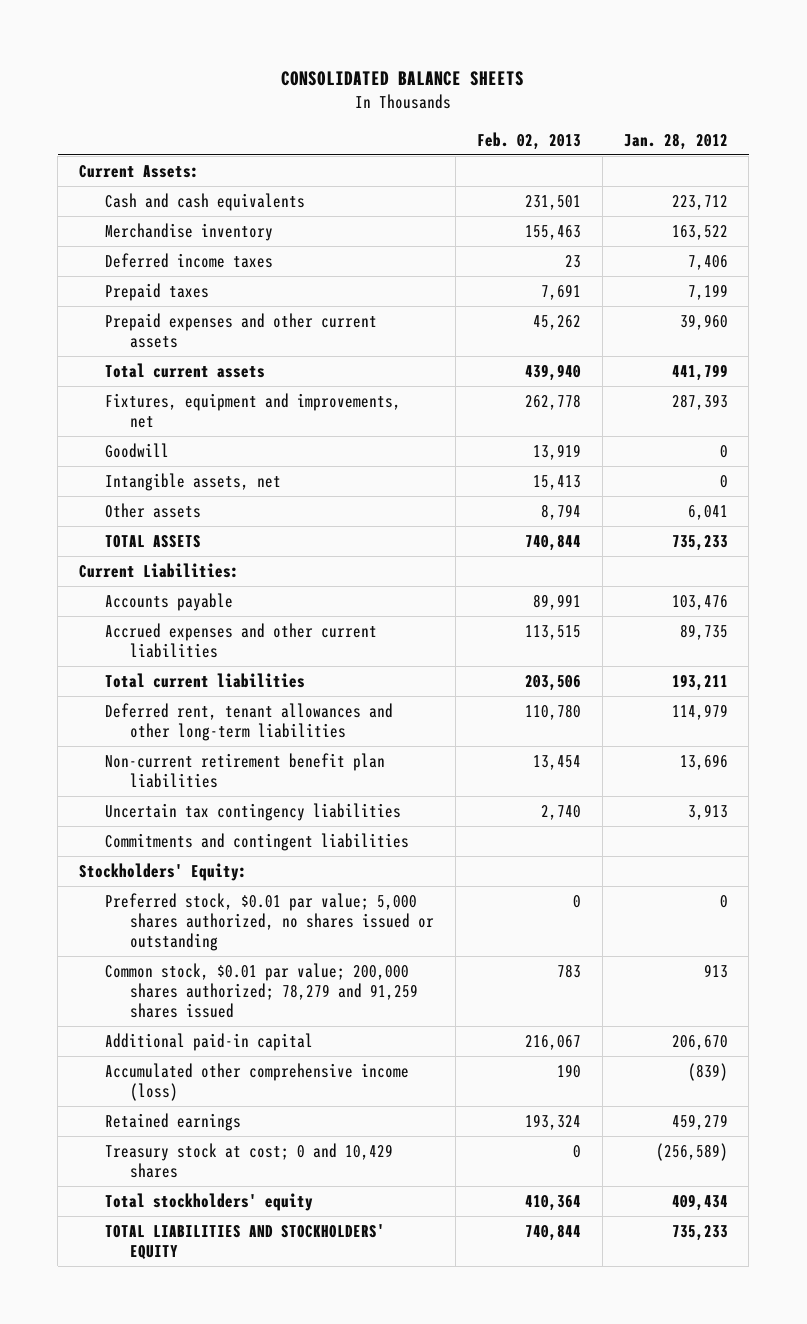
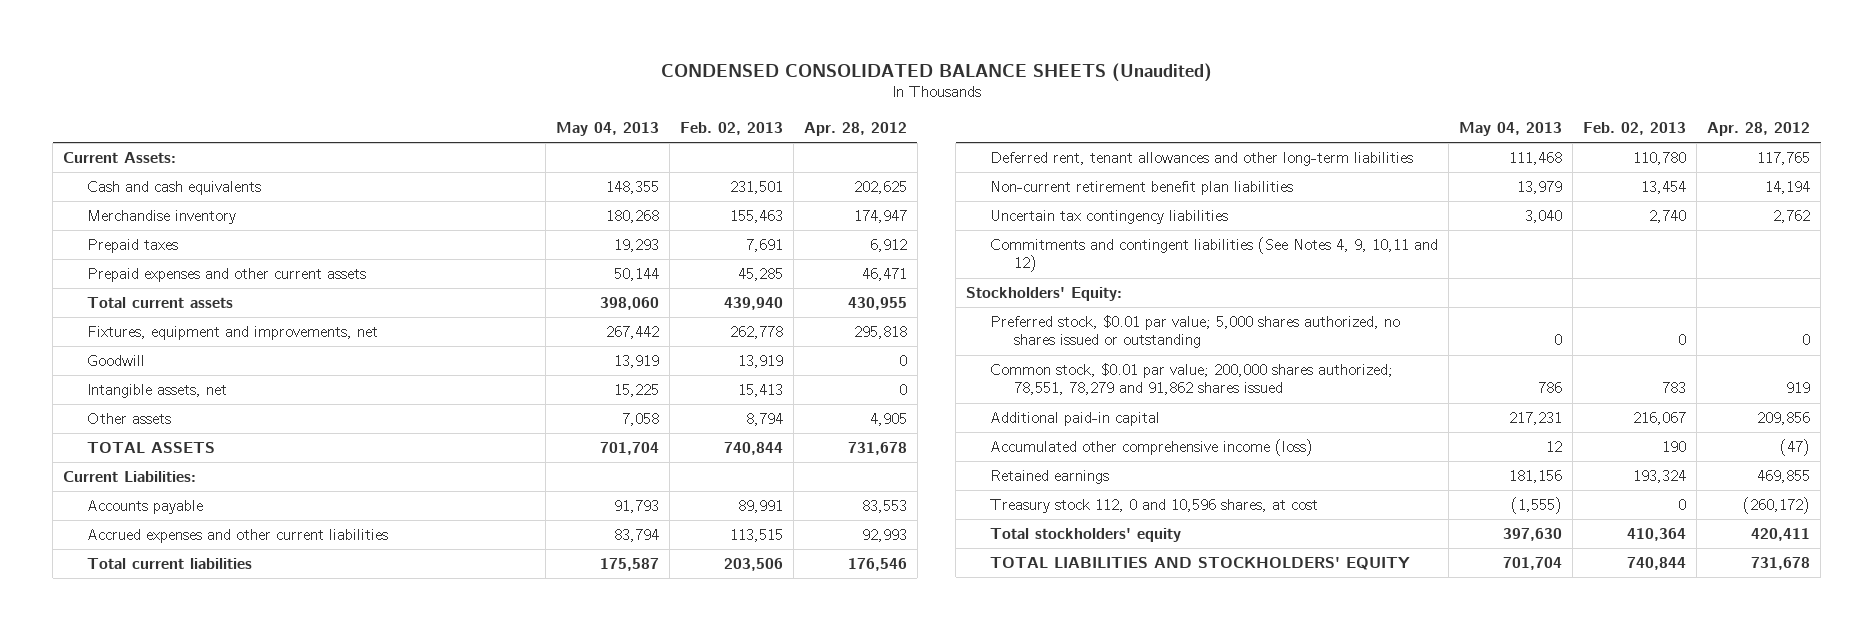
- CONSOLIDATED BALANCE SHEETS
+ CONDENSED CONSOLIDATED BALANCE SHEETS (Unaudited)
- | Feb. 02, 2013 | Jan. 28, 2012
+ | May 04, 2013 | Feb. 02, 2013 | Apr. 28, 2012
- Deferred income taxes | 23 | 7,406
- Prepaid expenses and other current assets | 45,262 | 39,960
+ Prepaid expenses and other current assets | 50,144 | 45,285 | 46,471
- Commitments and contingent liabilities
+ Commitments and contingent liabilities (See Notes 4, 9, 10,11 and 12)
- Common stock, $0.01 par value; 200,000 shares authorized; 78,279 and 91,259 shares issued | 783 | 913
+ Common stock, $0.01 par value; 200,000 shares authorized; 78,551, 78,279 and 91,862 shares issued | 786 | 783 | 919
- Treasury stock at cost; 0 and 10,429 shares | 0 | (256,589)
+ Treasury stock 112, 0 and 10,596 shares, at cost | (1,555) | 0 | (260,172)

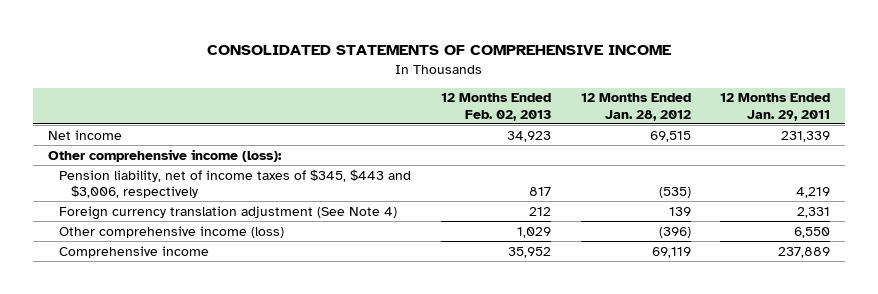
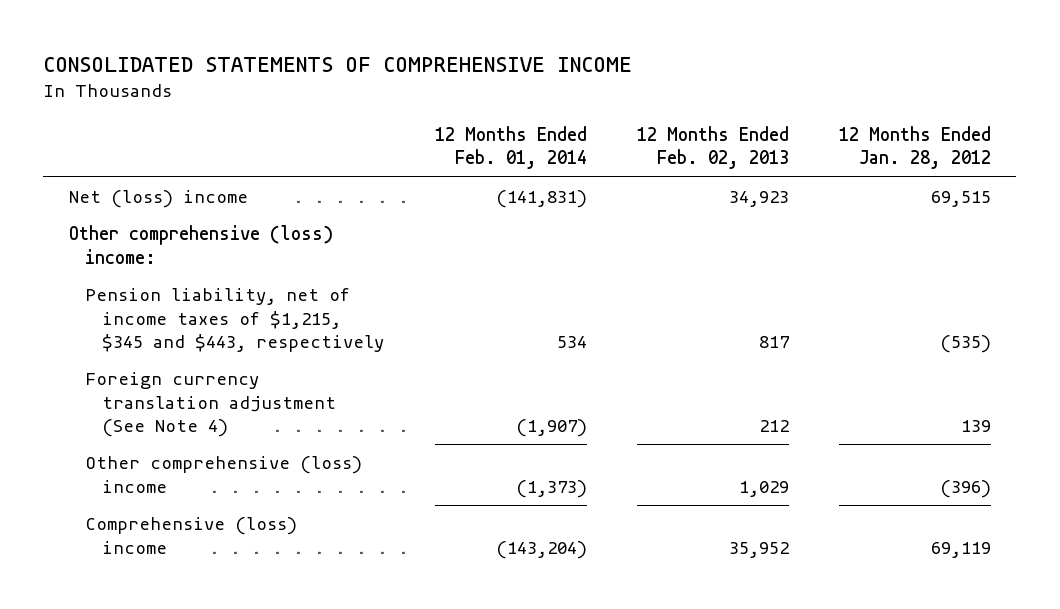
- | 12 Months Ended Feb. 02, 2013 | 12 Months Ended Jan. 28, 2012 | 12 Months Ended Jan. 29, 2011
+ | 12 Months Ended Feb. 01, 2014 | 12 Months Ended Feb. 02, 2013 | 12 Months Ended Jan. 28, 2012
- Net income | 34,923 | 69,515 | 231,339
- Other comprehensive income (loss):
- Pension liability, net of income taxes of $345, $443 and $3,006, respectively | 817 | (535) | 4,219
+ Net (loss) income | (141,831) | 34,923 | 69,515
+ Other comprehensive (loss) income:
+ Pension liability, net of income taxes of $1,215, $345 and $443, respectively | 534 | 817 | (535)
- Other comprehensive income (loss) | 1,029 | (396) | 6,550
- Comprehensive income | 35,952 | 69,119 | 237,889
+ Other comprehensive (loss) income | (1,373) | 1,029 | (396)
+ Comprehensive (loss) income | (143,204) | 35,952 | 69,119

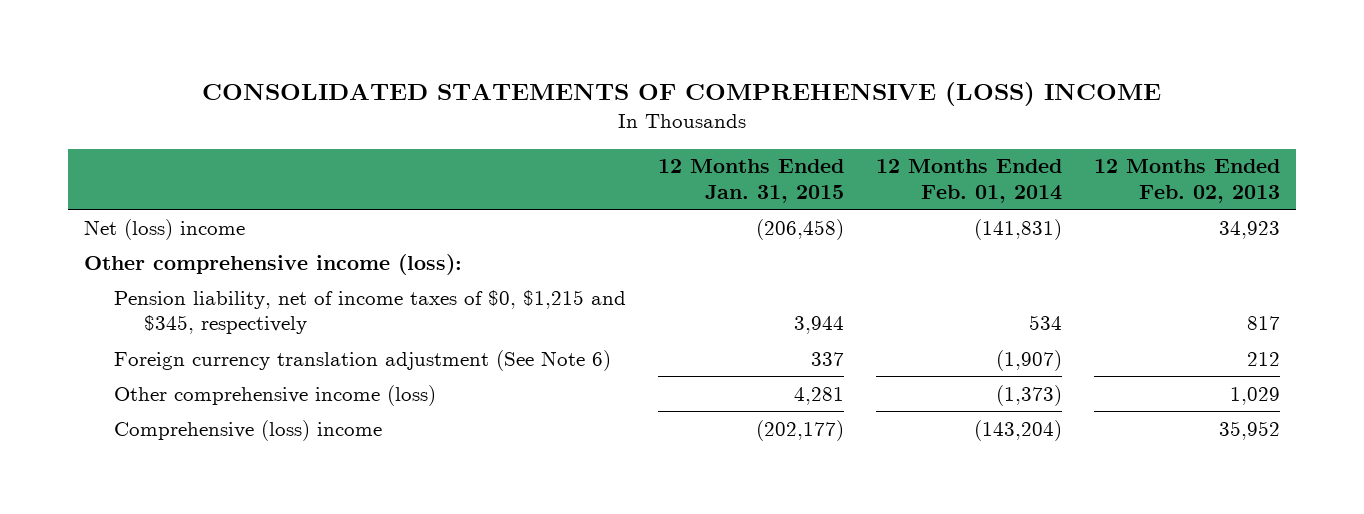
- CONSOLIDATED STATEMENTS OF COMPREHENSIVE INCOME
+ CONSOLIDATED STATEMENTS OF COMPREHENSIVE (LOSS) INCOME
- | 12 Months Ended Feb. 01, 2014 | 12 Months Ended Feb. 02, 2013 | 12 Months Ended Jan. 28, 2012
+ | 12 Months Ended Jan. 31, 2015 | 12 Months Ended Feb. 01, 2014 | 12 Months Ended Feb. 02, 2013
- Other comprehensive (loss) income:
- Pension liability, net of income taxes of $1,215, $345 and $443, respectively | 534 | 817 | (535)
- Foreign currency translation adjustment (See Note 4) | (1,907) | 212 | 139
- Other comprehensive (loss) income | (1,373) | 1,029 | (396)
+ Other comprehensive income (loss):
+ Pension liability, net of income taxes of $0, $1,215 and $345, respectively | 3,944 | 534 | 817
+ Foreign currency translation adjustment (See Note 6) | 337 | (1,907) | 212
+ Other comprehensive income (loss) | 4,281 | (1,373) | 1,029

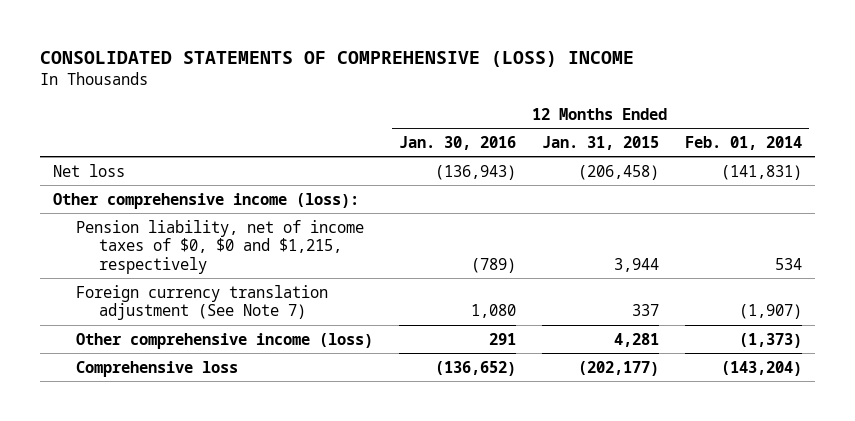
- | 12 Months Ended Jan. 31, 2015 | 12 Months Ended Feb. 01, 2014 | 12 Months Ended Feb. 02, 2013
+ | 12 Months Ended Jan. 30, 2016 | 12 Months Ended Jan. 31, 2015 | 12 Months Ended Feb. 01, 2014
- Net (loss) income | (206,458) | (141,831) | 34,923
+ Net loss | (136,943) | (206,458) | (141,831)
- Pension liability, net of income taxes of $0, $1,215 and $345, respectively | 3,944 | 534 | 817
- Foreign currency translation adjustment (See Note 6) | 337 | (1,907) | 212
+ Pension liability, net of income taxes of $0, $0 and $1,215, respectively | (789) | 3,944 | 534
+ Foreign currency translation adjustment (See Note 7) | 1,080 | 337 | (1,907)
- Comprehensive (loss) income | (202,177) | (143,204) | 35,952
+ Comprehensive loss | (136,652) | (202,177) | (143,204)

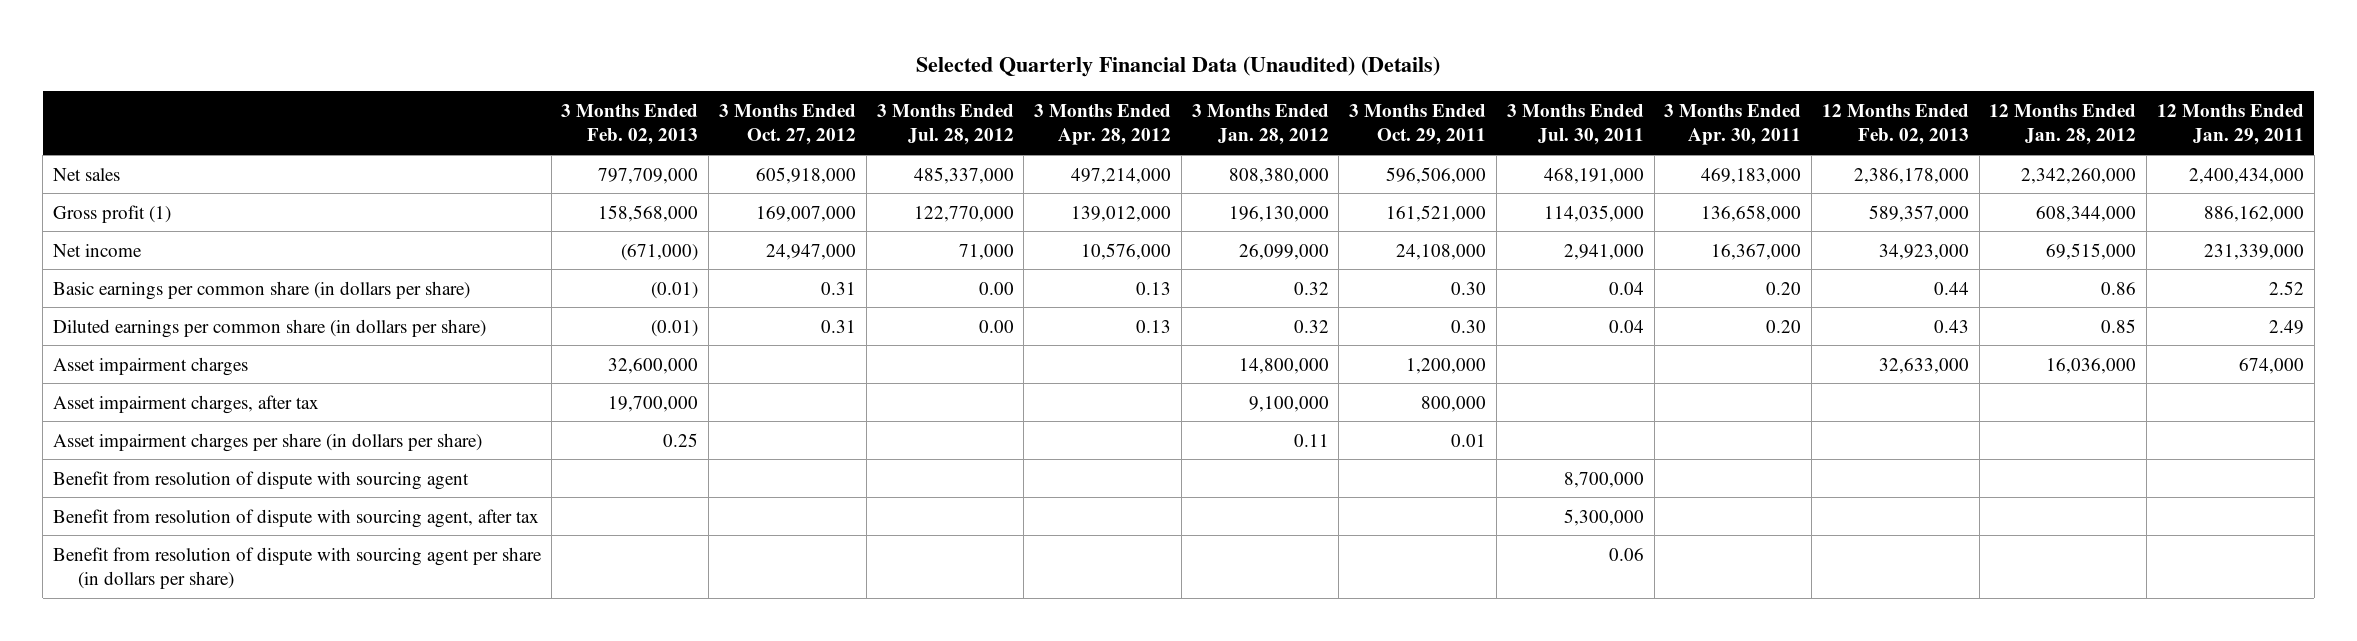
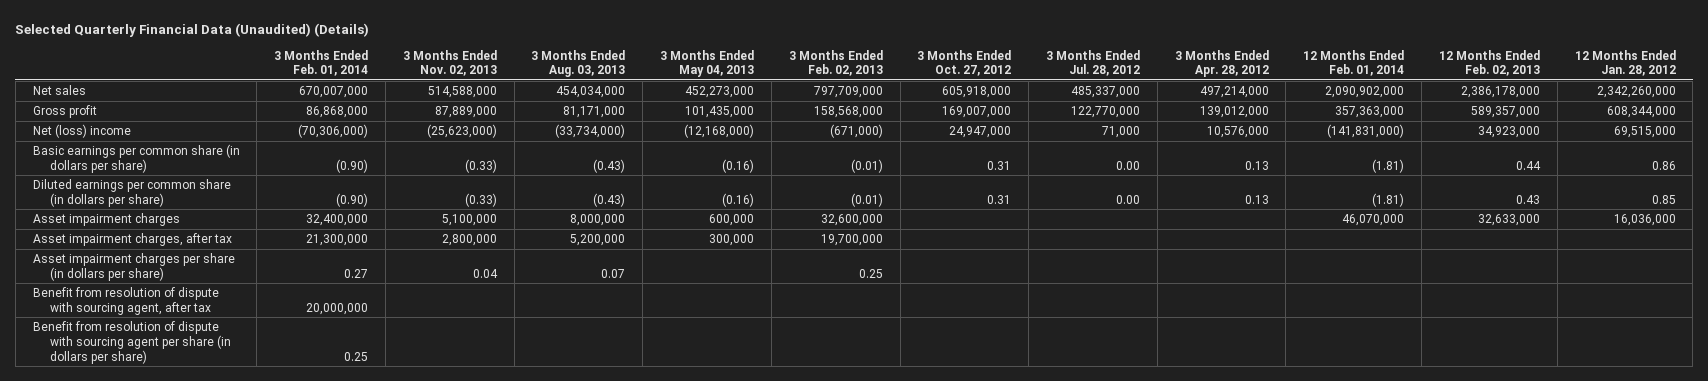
- | 3 Months Ended Feb. 02, 2013 | 3 Months Ended Oct. 27, 2012 | 3 Months Ended Jul. 28, 2012 | 3 Months Ended Apr. 28, 2012 | 3 Months Ended Jan. 28, 2012 | 3 Months Ended Oct. 29, 2011 | 3 Months Ended Jul. 30, 2011 | 3 Months Ended Apr. 30, 2011 | 12 Months Ended Feb. 02, 2013 | 12 Months Ended Jan. 28, 2012 | 12 Months Ended Jan. 29, 2011
+ | 3 Months Ended Feb. 01, 2014 | 3 Months Ended Nov. 02, 2013 | 3 Months Ended Aug. 03, 2013 | 3 Months Ended May 04, 2013 | 3 Months Ended Feb. 02, 2013 | 3 Months Ended Oct. 27, 2012 | 3 Months Ended Jul. 28, 2012 | 3 Months Ended Apr. 28, 2012 | 12 Months Ended Feb. 01, 2014 | 12 Months Ended Feb. 02, 2013 | 12 Months Ended Jan. 28, 2012
- Gross profit (1) | 158,568,000 | 169,007,000 | 122,770,000 | 139,012,000 | 196,130,000 | 161,521,000 | 114,035,000 | 136,658,000 | 589,357,000 | 608,344,000 | 886,162,000
- Net income | (671,000) | 24,947,000 | 71,000 | 10,576,000 | 26,099,000 | 24,108,000 | 2,941,000 | 16,367,000 | 34,923,000 | 69,515,000 | 231,339,000
+ Gross profit | 86,868,000 | 87,889,000 | 81,171,000 | 101,435,000 | 158,568,000 | 169,007,000 | 122,770,000 | 139,012,000 | 357,363,000 | 589,357,000 | 608,344,000
+ Net (loss) income | (70,306,000) | (25,623,000) | (33,734,000) | (12,168,000) | (671,000) | 24,947,000 | 71,000 | 10,576,000 | (141,831,000) | 34,923,000 | 69,515,000
- Benefit from resolution of dispute with sourcing agent | | | | | | | 8,700,000 | | | |

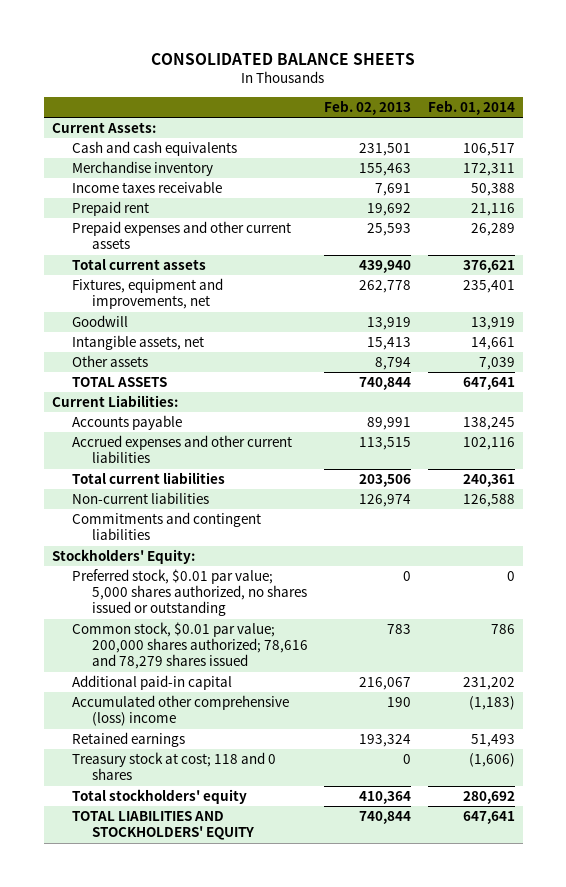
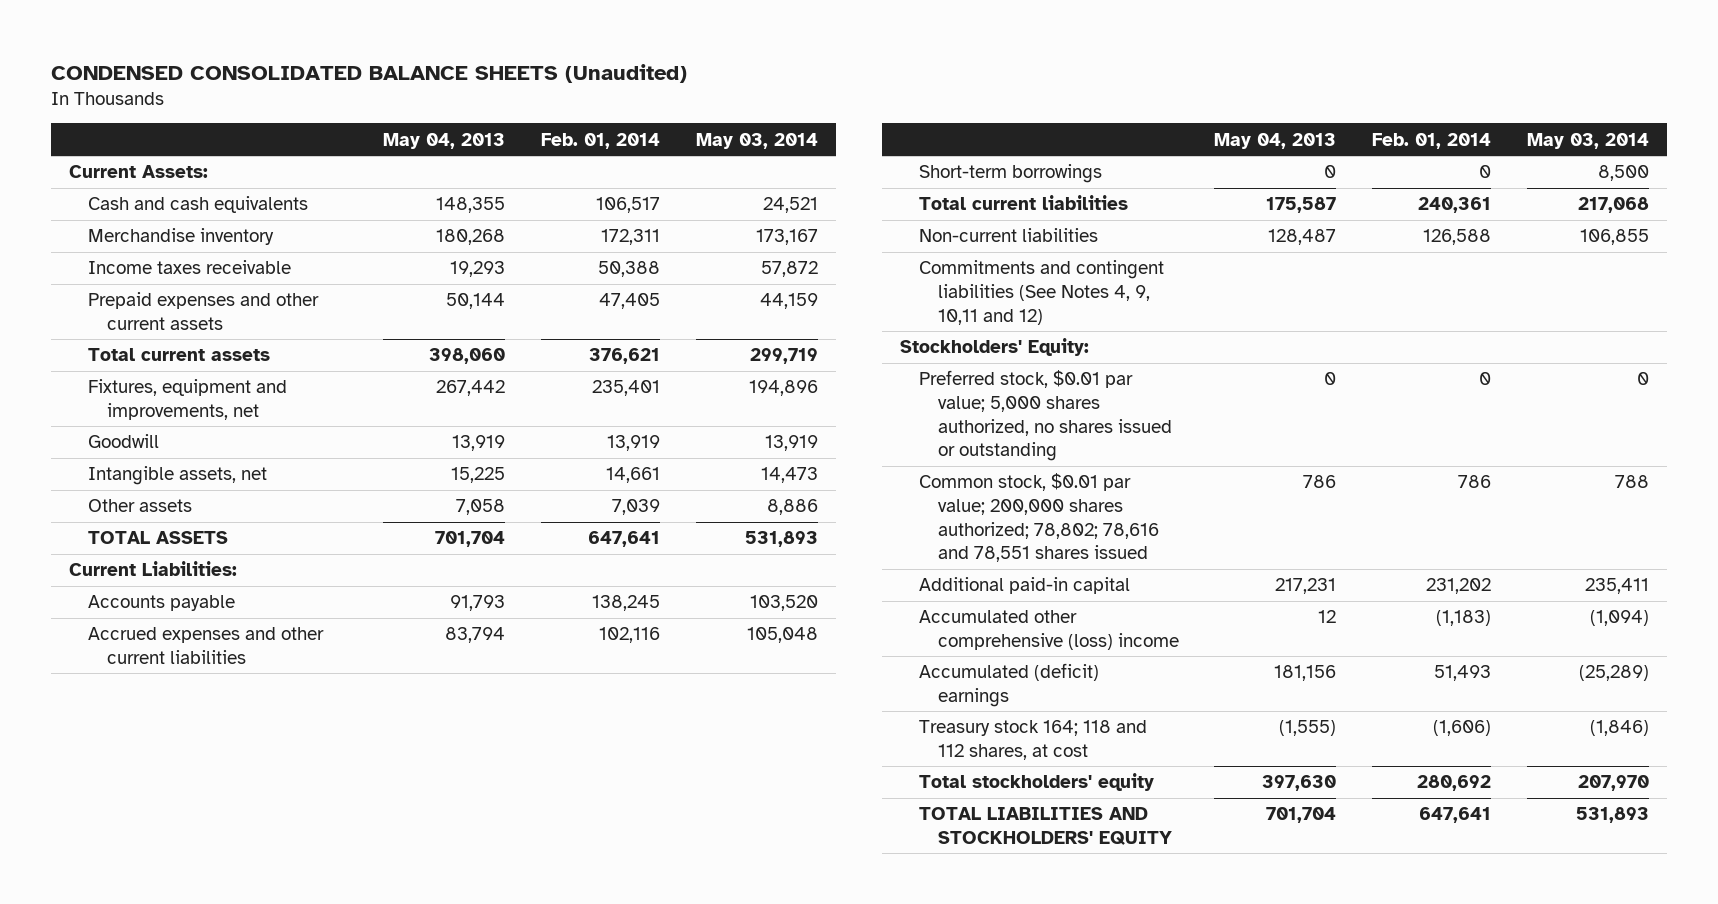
- CONSOLIDATED BALANCE SHEETS
+ CONDENSED CONSOLIDATED BALANCE SHEETS (Unaudited)
- | Feb. 02, 2013 | Feb. 01, 2014
+ | May 04, 2013 | Feb. 01, 2014 | May 03, 2014
- Prepaid rent | 19,692 | 21,116
- Prepaid expenses and other current assets | 25,593 | 26,289
+ Prepaid expenses and other current assets | 50,144 | 47,405 | 44,159
+ Short-term borrowings | 0 | 0 | 8,500
- Commitments and contingent liabilities
+ Commitments and contingent liabilities (See Notes 4, 9, 10,11 and 12)
- Common stock, $0.01 par value; 200,000 shares authorized; 78,616 and 78,279 shares issued | 783 | 786
+ Common stock, $0.01 par value; 200,000 shares authorized; 78,802; 78,616 and 78,551 shares issued | 786 | 786 | 788
- Retained earnings | 193,324 | 51,493
- Treasury stock at cost; 118 and 0 shares | 0 | (1,606)
+ Accumulated (deficit) earnings | 181,156 | 51,493 | (25,289)
+ Treasury stock 164; 118 and 112 shares, at cost | (1,555) | (1,606) | (1,846)

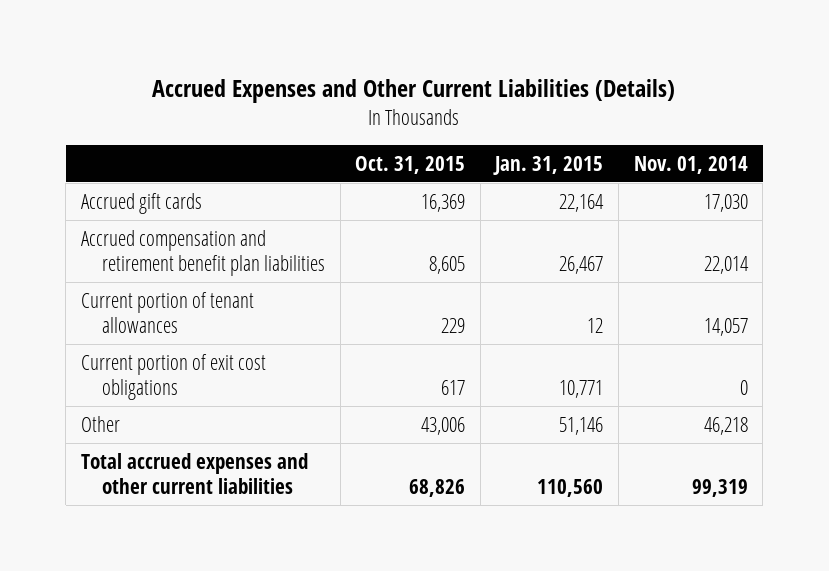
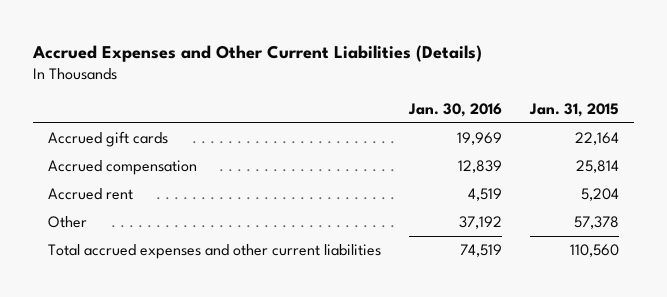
- | Oct. 31, 2015 | Jan. 31, 2015 | Nov. 01, 2014
+ | Jan. 30, 2016 | Jan. 31, 2015
- Accrued compensation and retirement benefit plan liabilities | 8,605 | 26,467 | 22,014
- Current portion of tenant allowances | 229 | 12 | 14,057
- Current portion of exit cost obligations | 617 | 10,771 | 0
- Other | 43,006 | 51,146 | 46,218
+ Accrued compensation | 12,839 | 25,814
+ Accrued rent | 4,519 | 5,204
+ Other | 37,192 | 57,378

